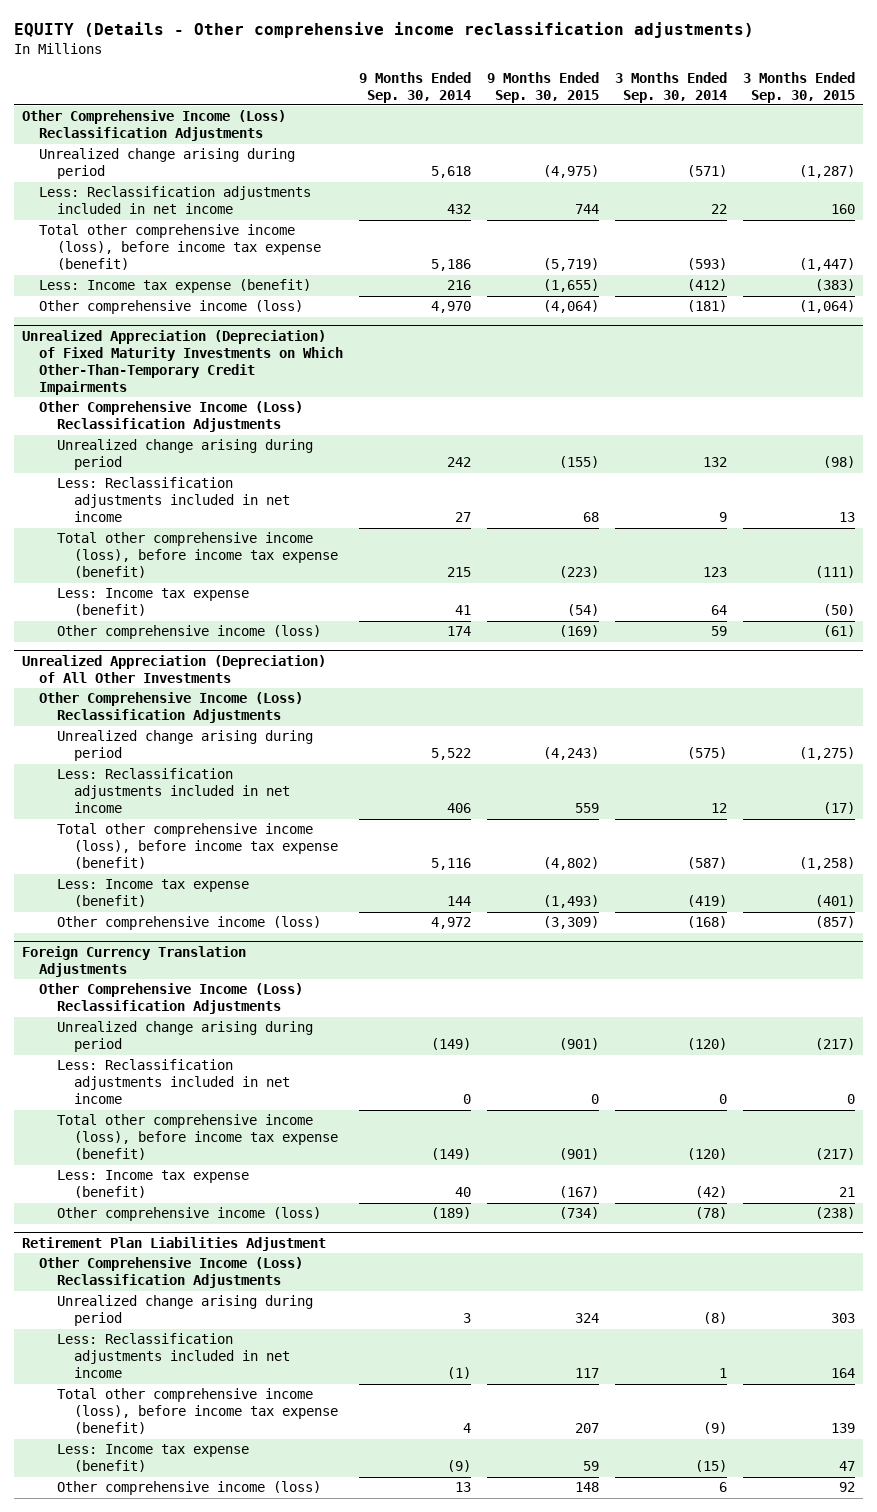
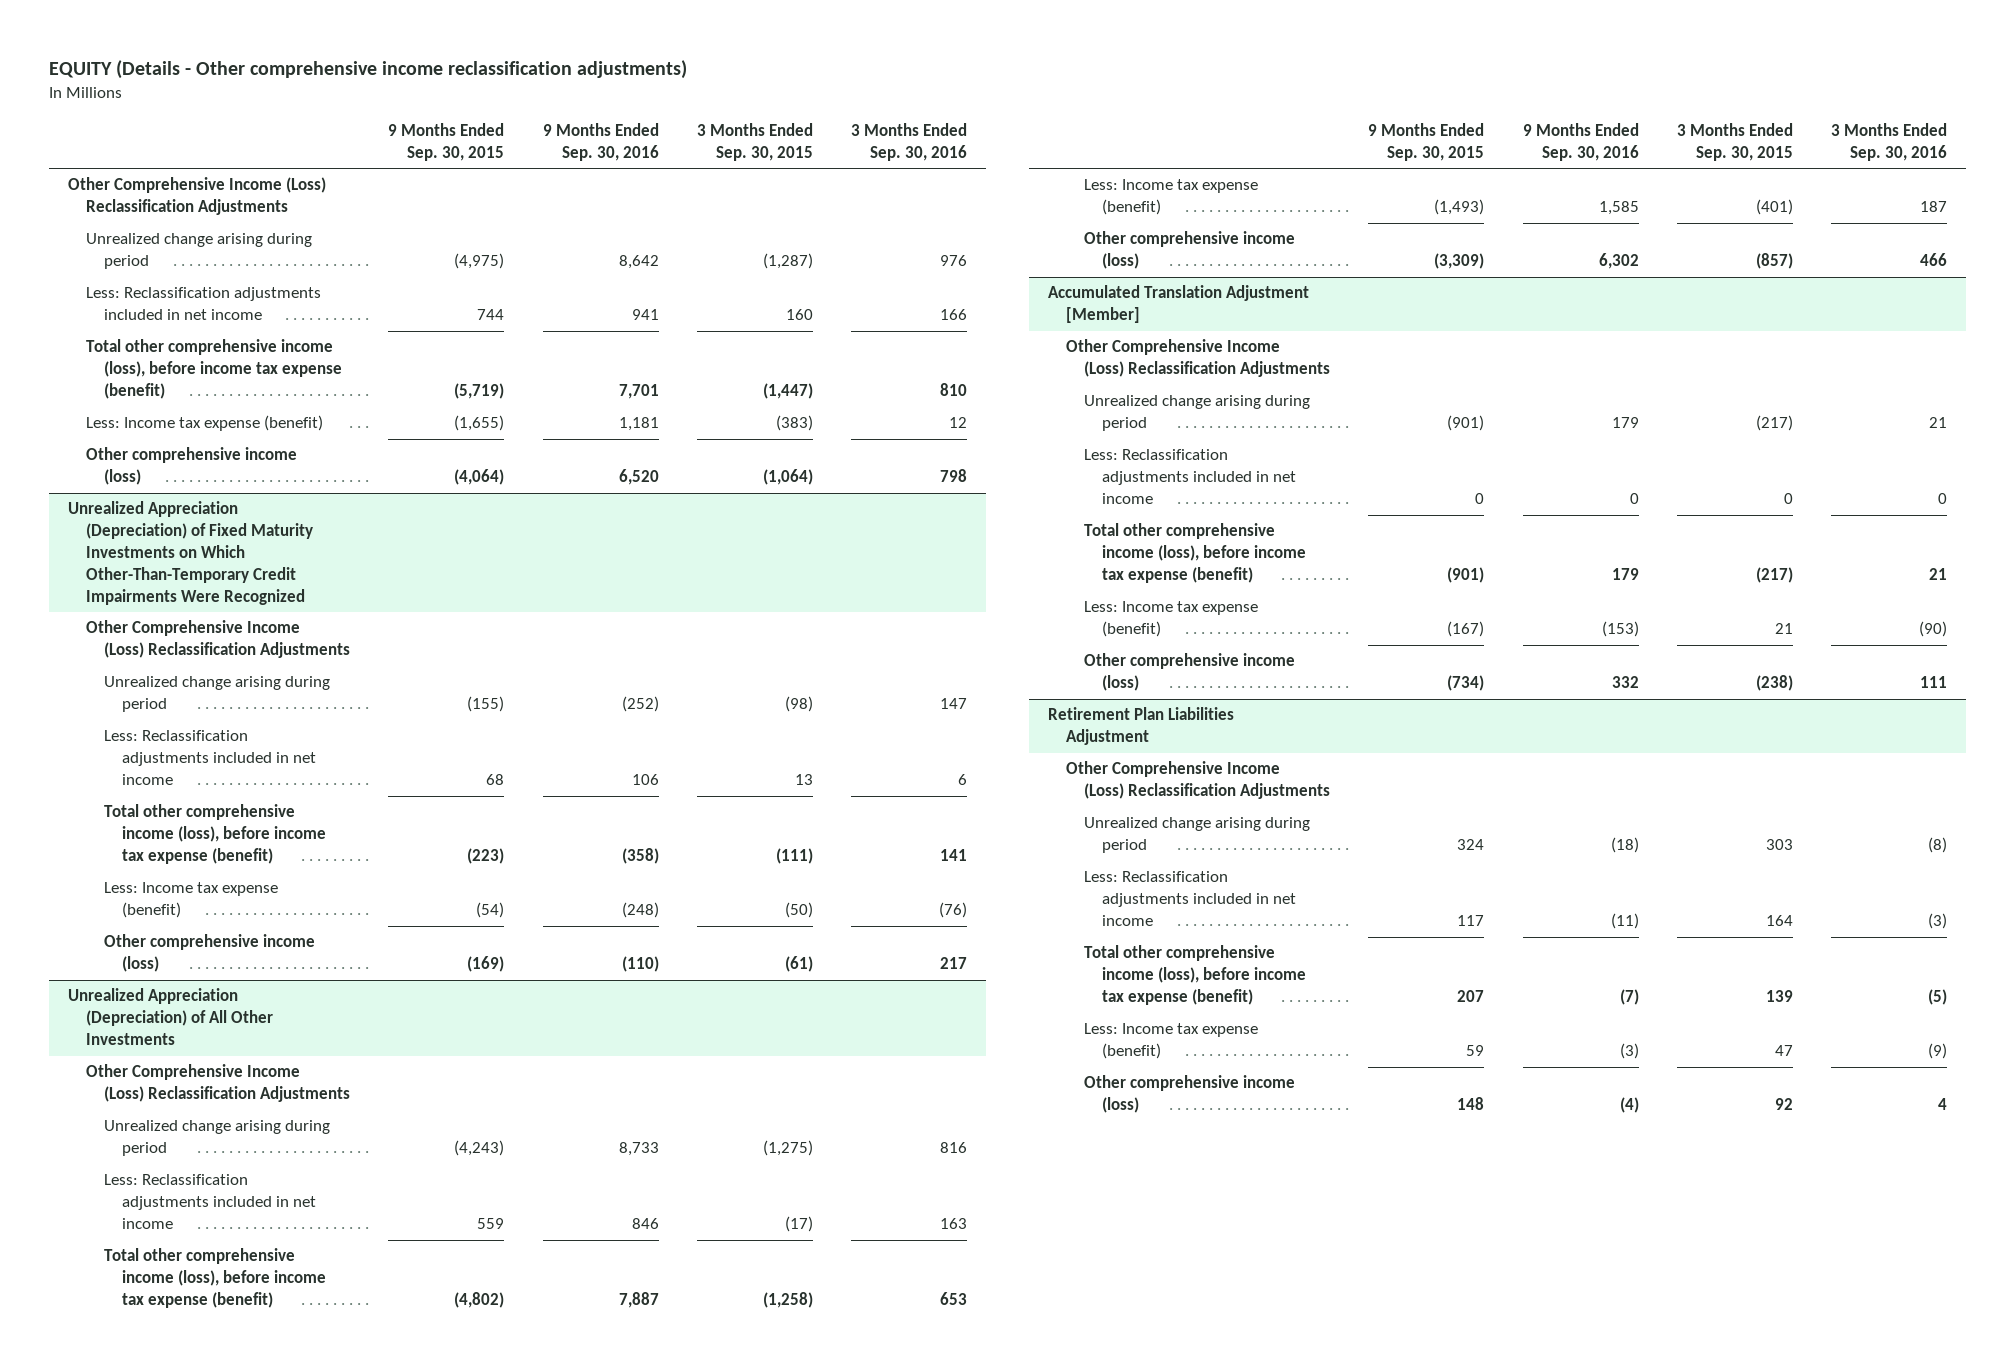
- | 9 Months Ended Sep. 30, 2014 | 9 Months Ended Sep. 30, 2015 | 3 Months Ended Sep. 30, 2014 | 3 Months Ended Sep. 30, 2015
+ | 9 Months Ended Sep. 30, 2015 | 9 Months Ended Sep. 30, 2016 | 3 Months Ended Sep. 30, 2015 | 3 Months Ended Sep. 30, 2016
- Unrealized Appreciation (Depreciation) of Fixed Maturity Investments on Which Other-Than-Temporary Credit Impairments
+ Unrealized Appreciation (Depreciation) of Fixed Maturity Investments on Which Other-Than-Temporary Credit Impairments Were Recognized
- Foreign Currency Translation Adjustments
+ Accumulated Translation Adjustment [Member]

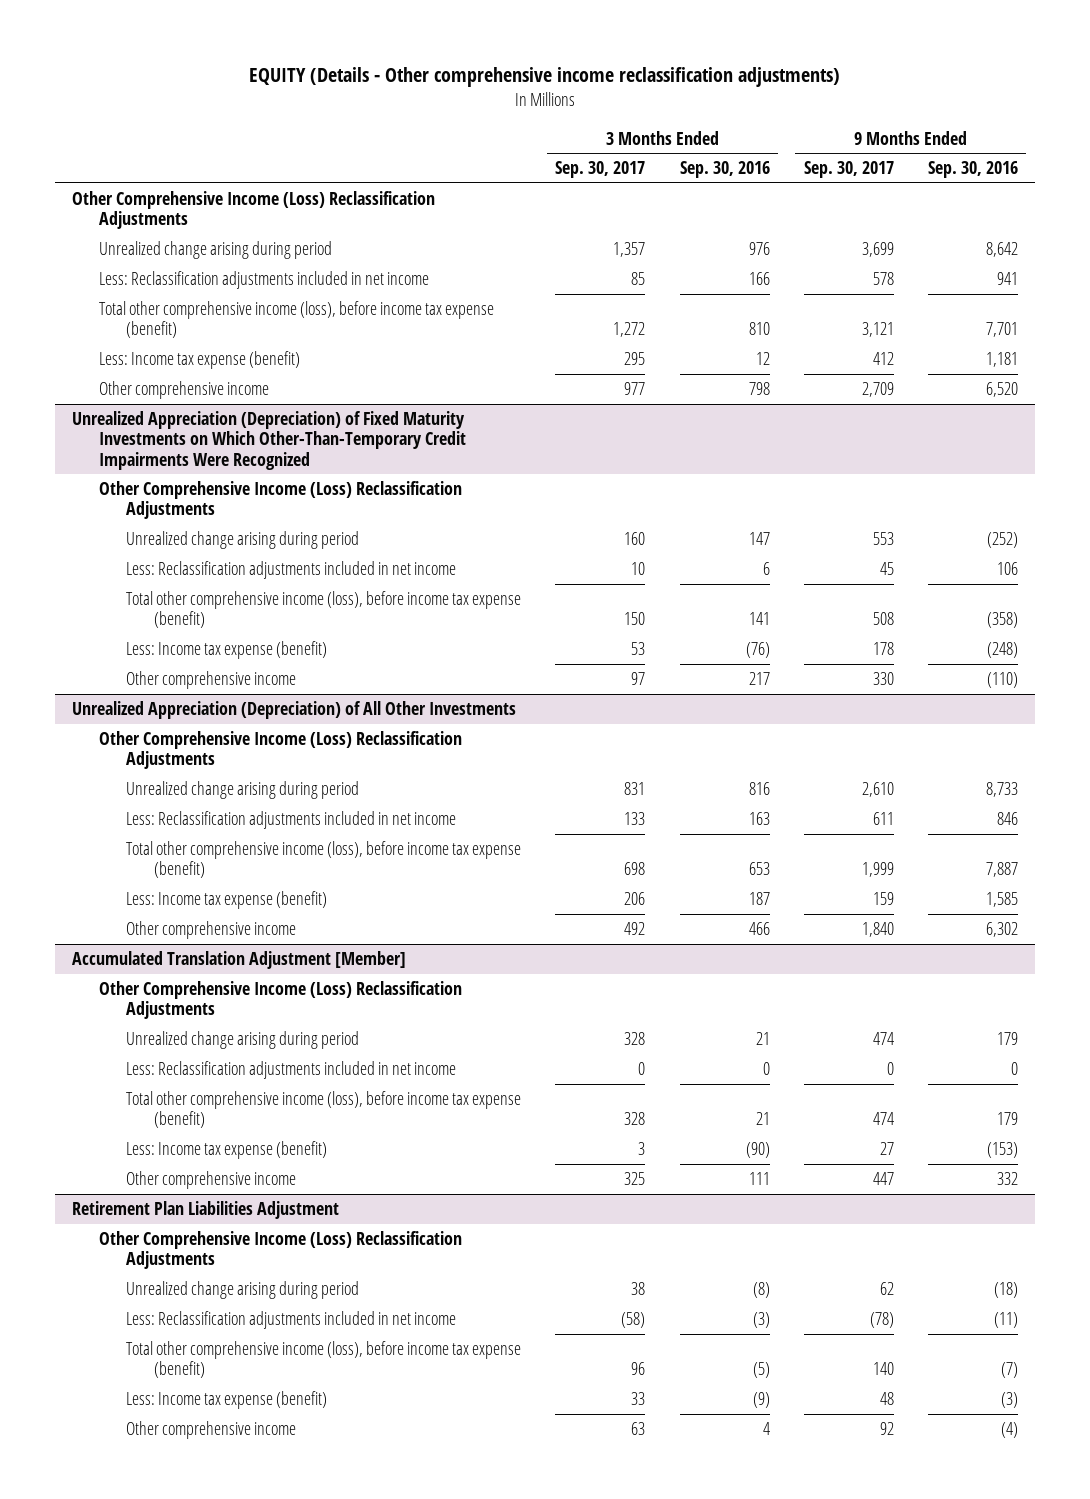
- | 9 Months Ended Sep. 30, 2015 | 9 Months Ended Sep. 30, 2016 | 3 Months Ended Sep. 30, 2015 | 3 Months Ended Sep. 30, 2016
+ | 3 Months Ended Sep. 30, 2017 | 3 Months Ended Sep. 30, 2016 | 9 Months Ended Sep. 30, 2017 | 9 Months Ended Sep. 30, 2016
- Other comprehensive income (loss) | (4,064) | 6,520 | (1,064) | 798
+ Other comprehensive income | 977 | 798 | 2,709 | 6,520
@ Unrealized Appreciation (Depreciation) of Fixed Maturity Investments on Which Other-Than-Temporary Credit Impairments Were Recognized
- Other comprehensive income (loss) | (169) | (110) | (61) | 217
+ Other comprehensive income | 97 | 217 | 330 | (110)
@ Unrealized Appreciation (Depreciation) of All Other Investments
- Other comprehensive income (loss) | (3,309) | 6,302 | (857) | 466
+ Other comprehensive income | 492 | 466 | 1,840 | 6,302
@ Accumulated Translation Adjustment [Member]
- Other comprehensive income (loss) | (734) | 332 | (238) | 111
+ Other comprehensive income | 325 | 111 | 447 | 332
@ Retirement Plan Liabilities Adjustment
- Other comprehensive income (loss) | 148 | (4) | 92 | 4
+ Other comprehensive income | 63 | 4 | 92 | (4)

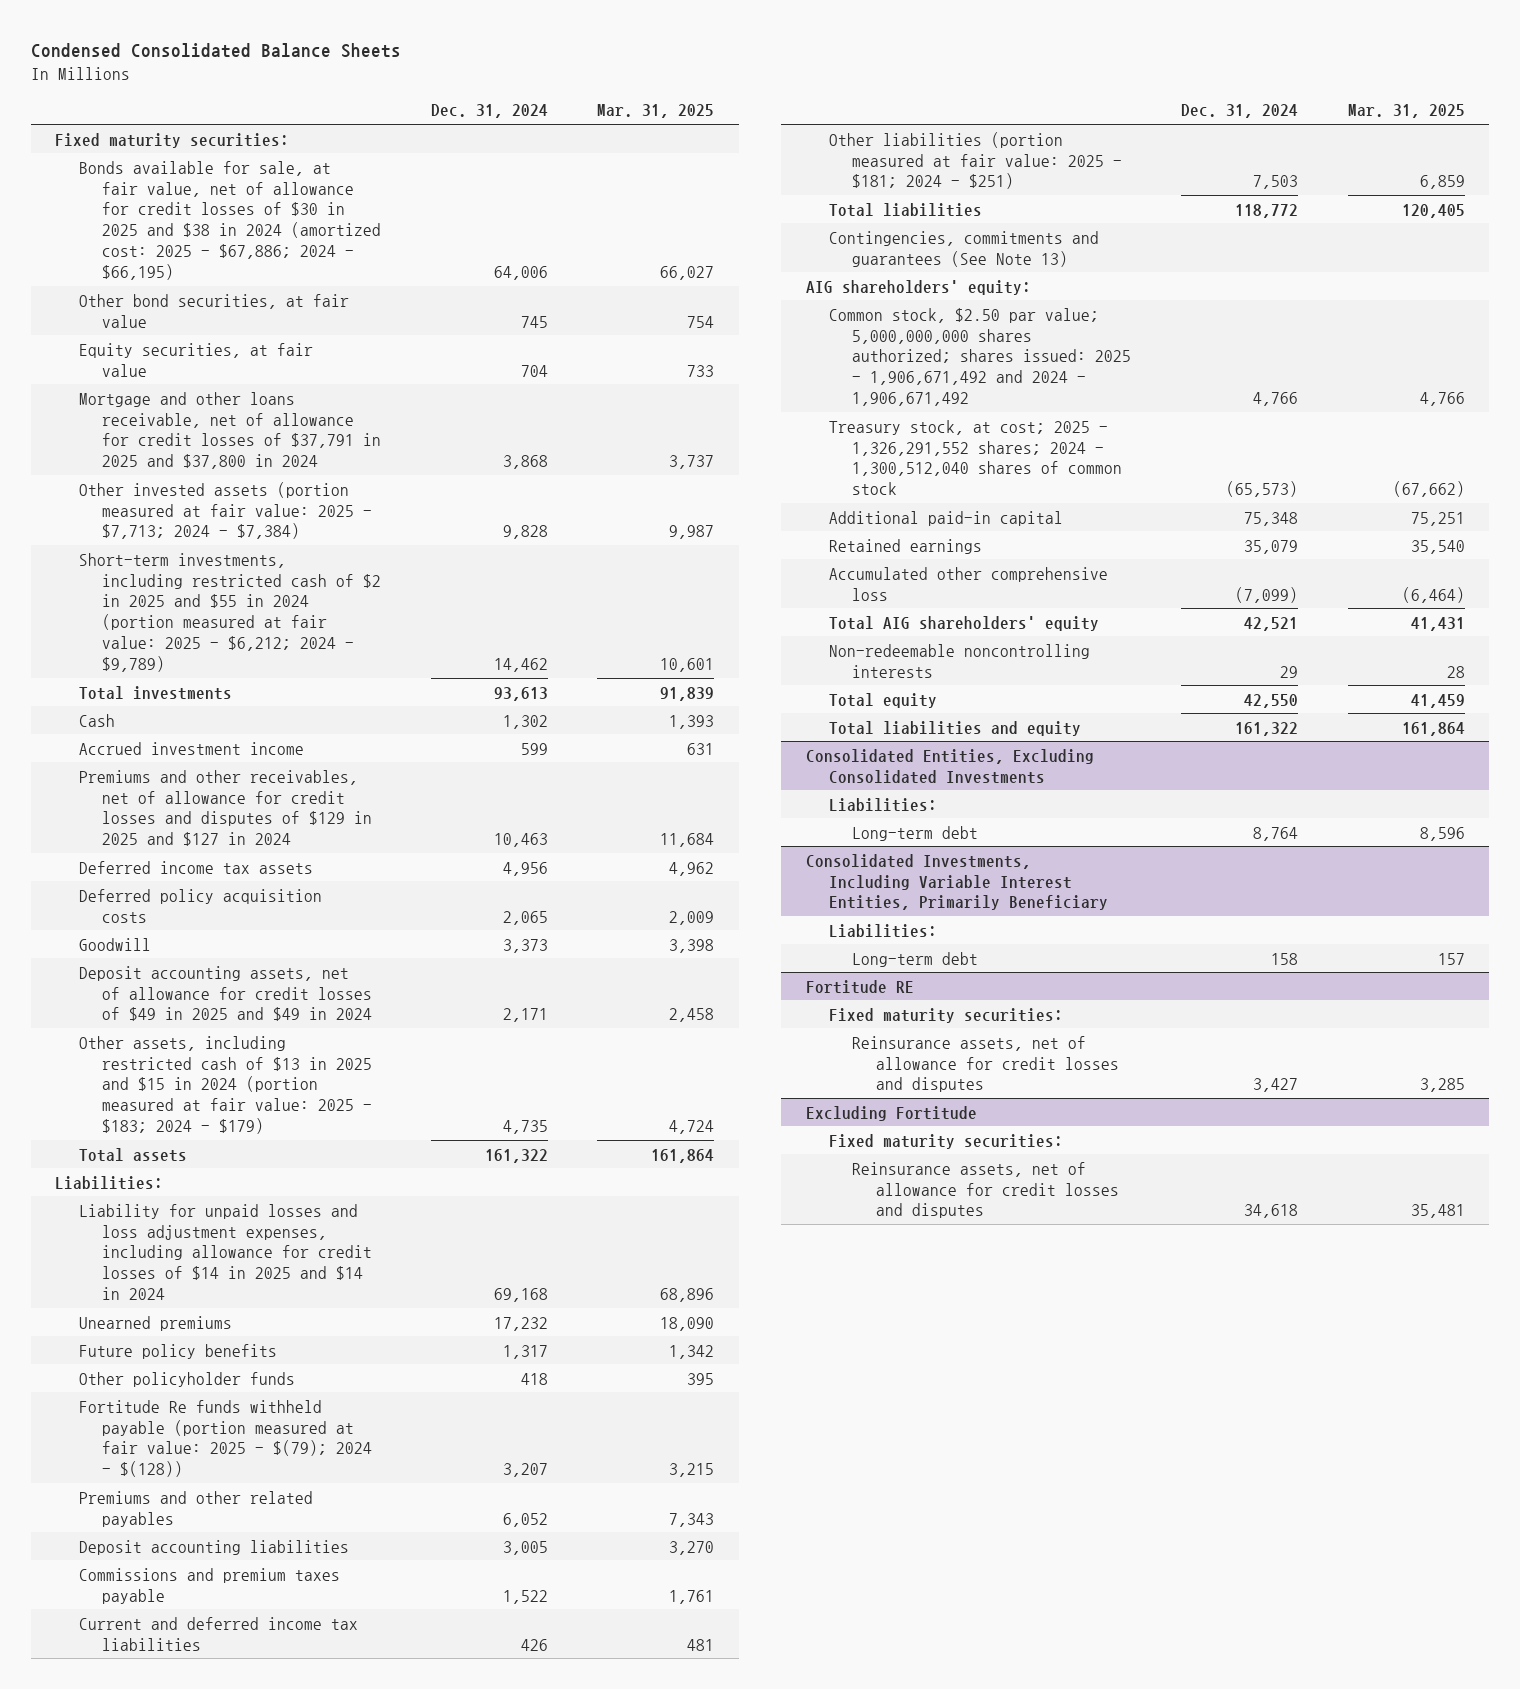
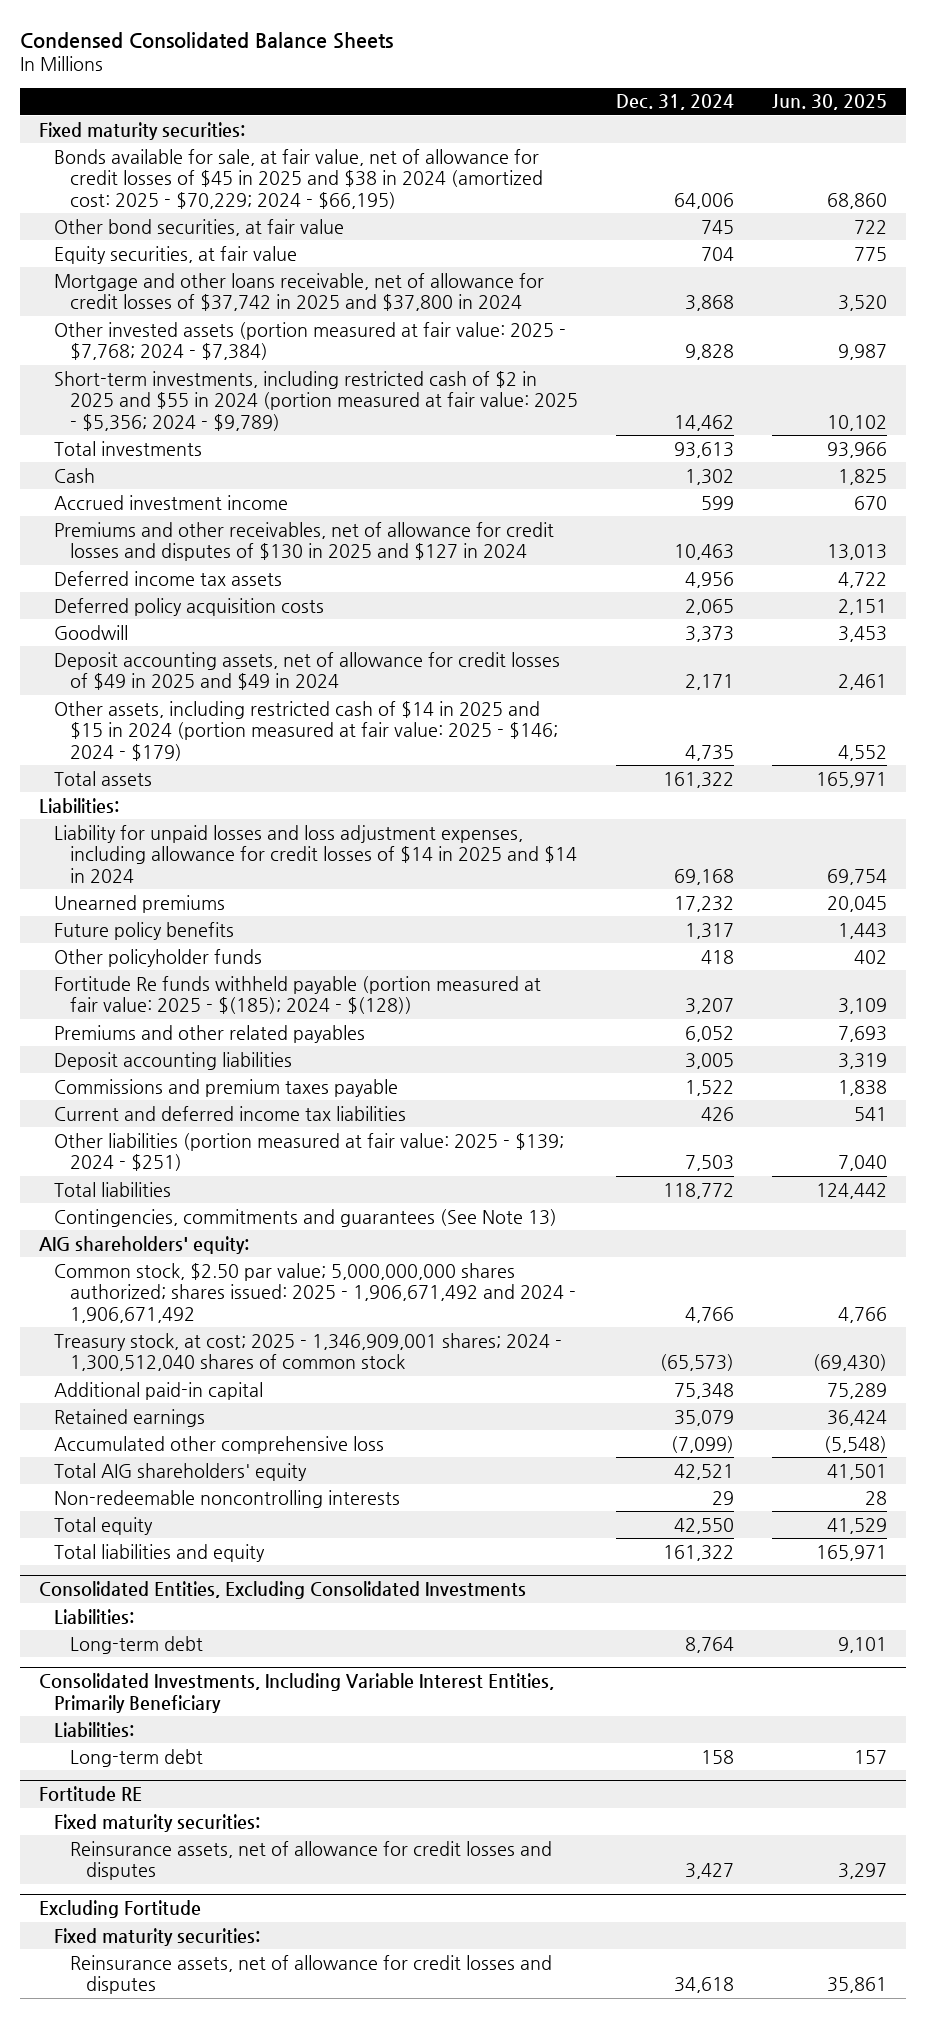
- | Dec. 31, 2024 | Mar. 31, 2025
+ | Dec. 31, 2024 | Jun. 30, 2025
- Bonds available for sale, at fair value, net of allowance for credit losses of $30 in 2025 and $38 in 2024 (amortized cost: 2025 - $67,886; 2024 - $66,195) | 64,006 | 66,027
+ Bonds available for sale, at fair value, net of allowance for credit losses of $45 in 2025 and $38 in 2024 (amortized cost: 2025 - $70,229; 2024 - $66,195) | 64,006 | 68,860
- Mortgage and other loans receivable, net of allowance for credit losses of $37,791 in 2025 and $37,800 in 2024 | 3,868 | 3,737
- Other invested assets (portion measured at fair value: 2025 - $7,713; 2024 - $7,384) | 9,828 | 9,987
- Short-term investments, including restricted cash of $2 in 2025 and $55 in 2024 (portion measured at fair value: 2025 - $6,212; 2024 - $9,789) | 14,462 | 10,601
+ Mortgage and other loans receivable, net of allowance for credit losses of $37,742 in 2025 and $37,800 in 2024 | 3,868 | 3,520
+ Other invested assets (portion measured at fair value: 2025 - $7,768; 2024 - $7,384) | 9,828 | 9,987
+ Short-term investments, including restricted cash of $2 in 2025 and $55 in 2024 (portion measured at fair value: 2025 - $5,356; 2024 - $9,789) | 14,462 | 10,102
- Premiums and other receivables, net of allowance for credit losses and disputes of $129 in 2025 and $127 in 2024 | 10,463 | 11,684
+ Premiums and other receivables, net of allowance for credit losses and disputes of $130 in 2025 and $127 in 2024 | 10,463 | 13,013
- Other assets, including restricted cash of $13 in 2025 and $15 in 2024 (portion measured at fair value: 2025 - $183; 2024 - $179) | 4,735 | 4,724
+ Other assets, including restricted cash of $14 in 2025 and $15 in 2024 (portion measured at fair value: 2025 - $146; 2024 - $179) | 4,735 | 4,552
- Fortitude Re funds withheld payable (portion measured at fair value: 2025 - $(79); 2024 - $(128)) | 3,207 | 3,215
+ Fortitude Re funds withheld payable (portion measured at fair value: 2025 - $(185); 2024 - $(128)) | 3,207 | 3,109
- Other liabilities (portion measured at fair value: 2025 - $181; 2024 - $251) | 7,503 | 6,859
+ Other liabilities (portion measured at fair value: 2025 - $139; 2024 - $251) | 7,503 | 7,040
- Treasury stock, at cost; 2025 - 1,326,291,552 shares; 2024 - 1,300,512,040 shares of common stock | (65,573) | (67,662)
+ Treasury stock, at cost; 2025 - 1,346,909,001 shares; 2024 - 1,300,512,040 shares of common stock | (65,573) | (69,430)

